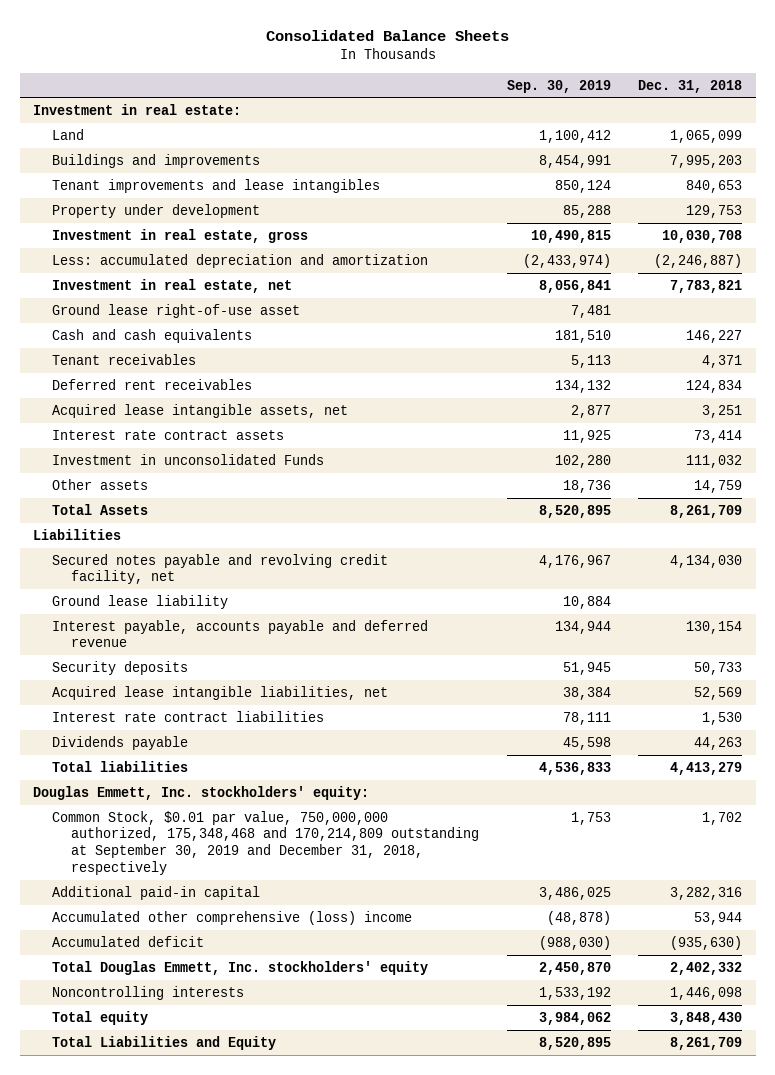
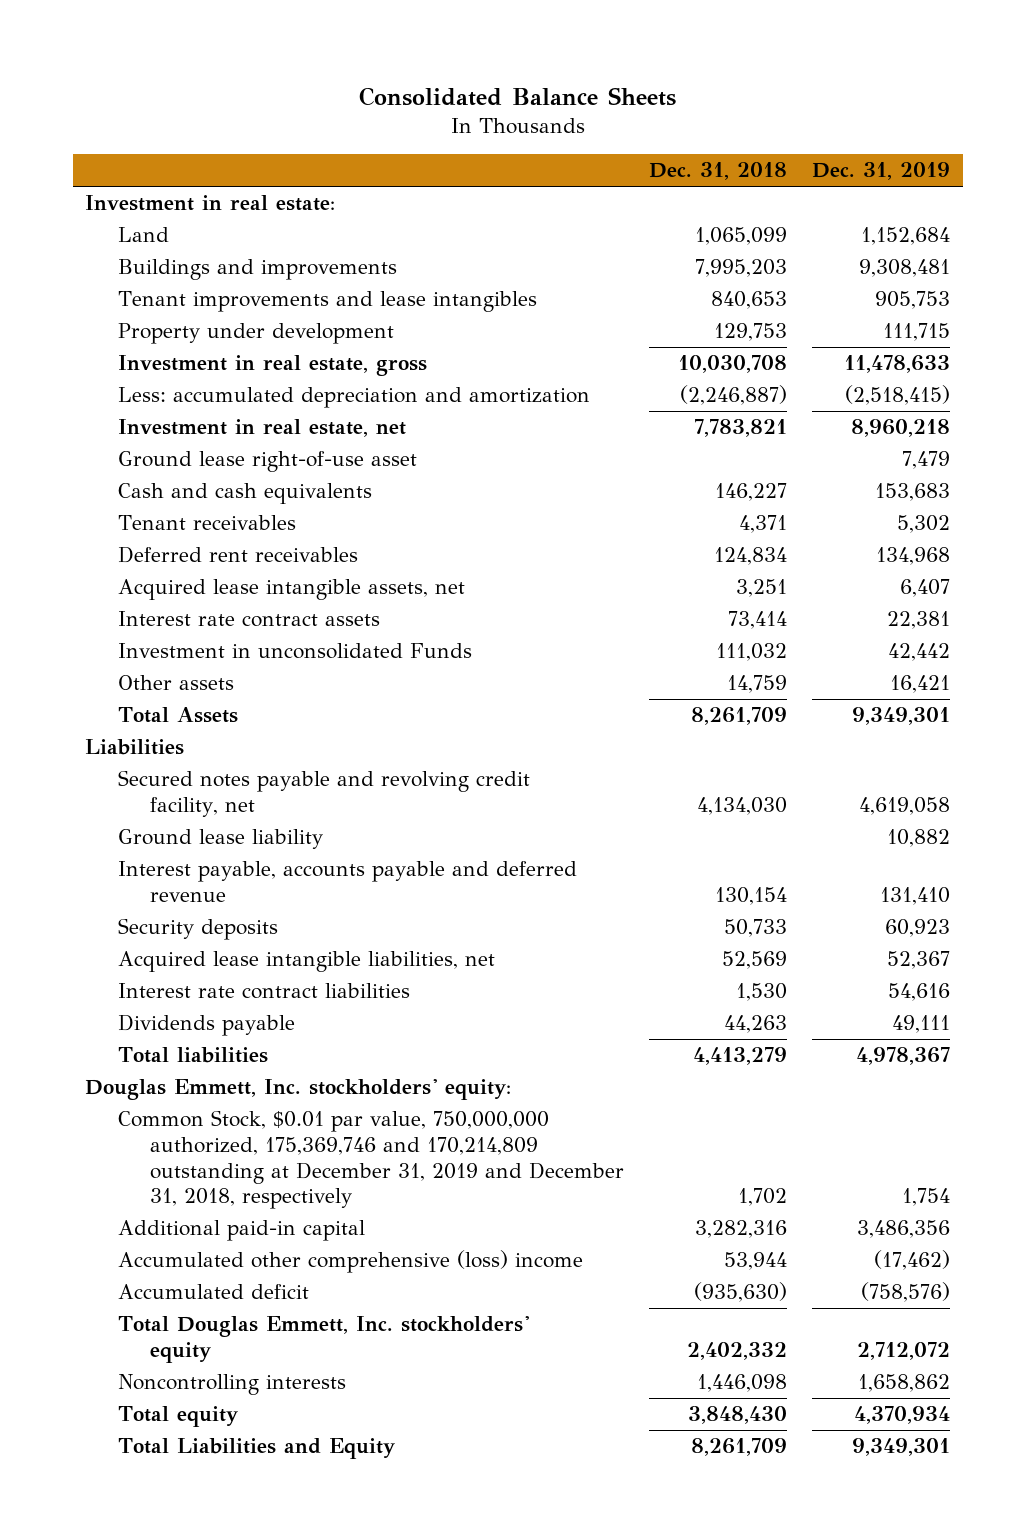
- | Sep. 30, 2019 | Dec. 31, 2018
+ | Dec. 31, 2018 | Dec. 31, 2019
- Common Stock, $0.01 par value, 750,000,000 authorized, 175,348,468 and 170,214,809 outstanding at September 30, 2019 and December 31, 2018, respectively | 1,753 | 1,702
+ Common Stock, $0.01 par value, 750,000,000 authorized, 175,369,746 and 170,214,809 outstanding at December 31, 2019 and December 31, 2018, respectively | 1,702 | 1,754

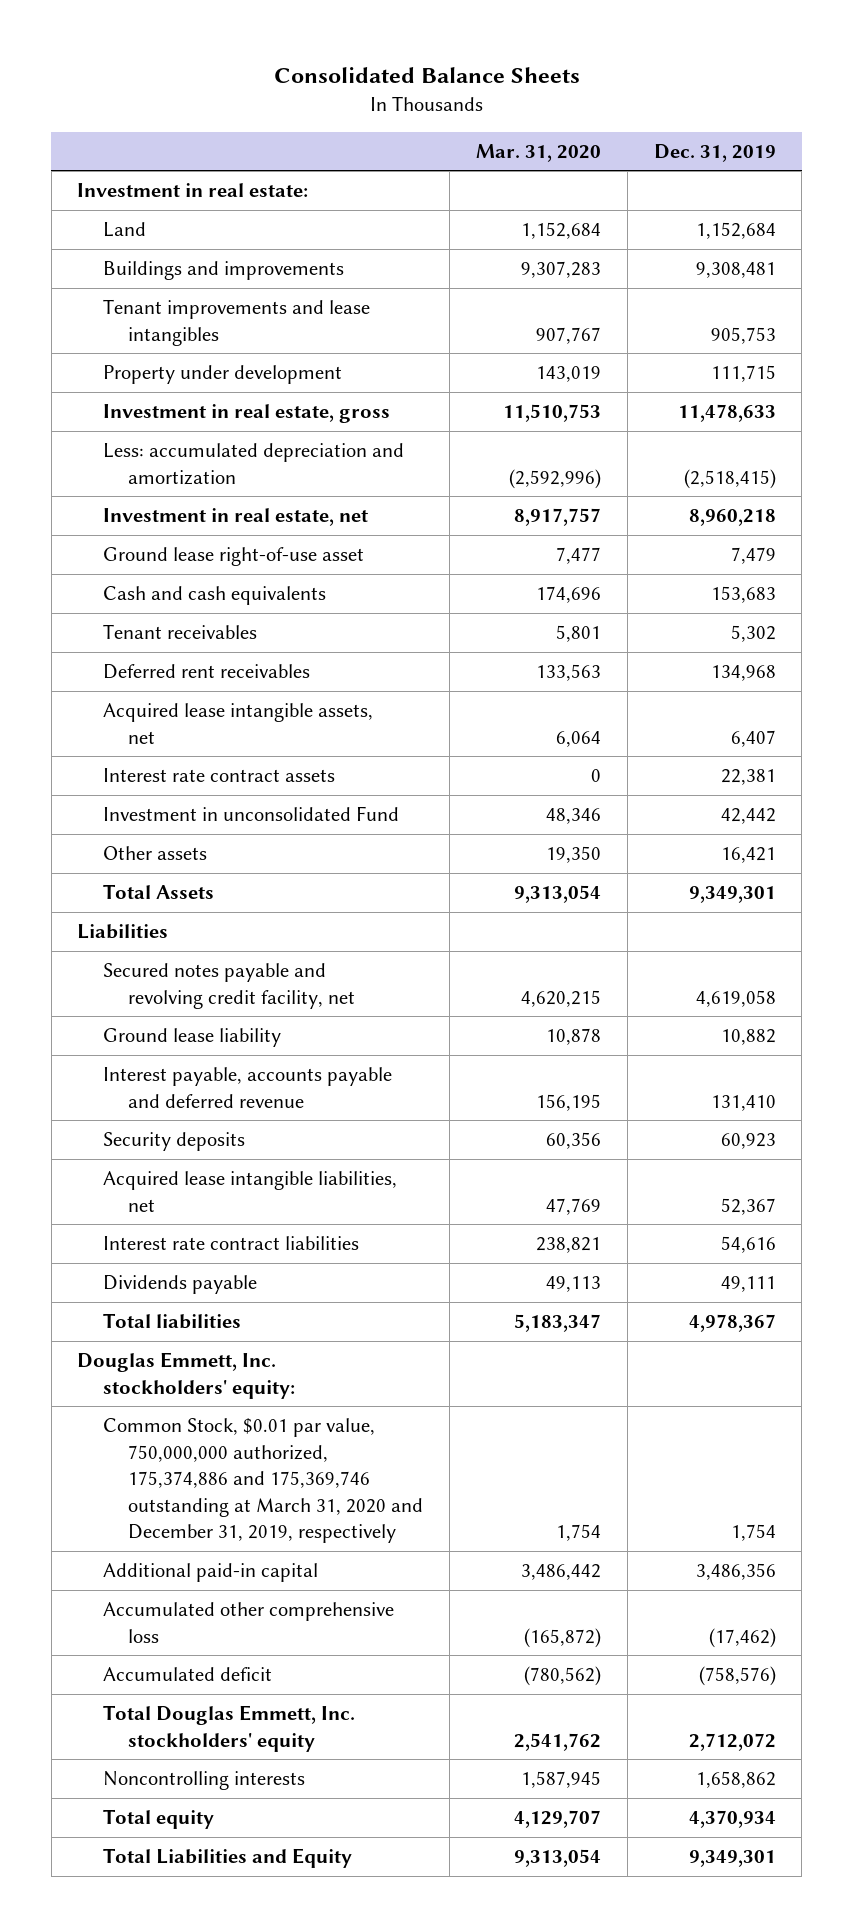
- | Dec. 31, 2018 | Dec. 31, 2019
+ | Mar. 31, 2020 | Dec. 31, 2019
- Investment in unconsolidated Funds | 111,032 | 42,442
+ Investment in unconsolidated Fund | 48,346 | 42,442
- Common Stock, $0.01 par value, 750,000,000 authorized, 175,369,746 and 170,214,809 outstanding at December 31, 2019 and December 31, 2018, respectively | 1,702 | 1,754
+ Common Stock, $0.01 par value, 750,000,000 authorized, 175,374,886 and 175,369,746 outstanding at March 31, 2020 and December 31, 2019, respectively | 1,754 | 1,754
- Accumulated other comprehensive (loss) income | 53,944 | (17,462)
+ Accumulated other comprehensive loss | (165,872) | (17,462)

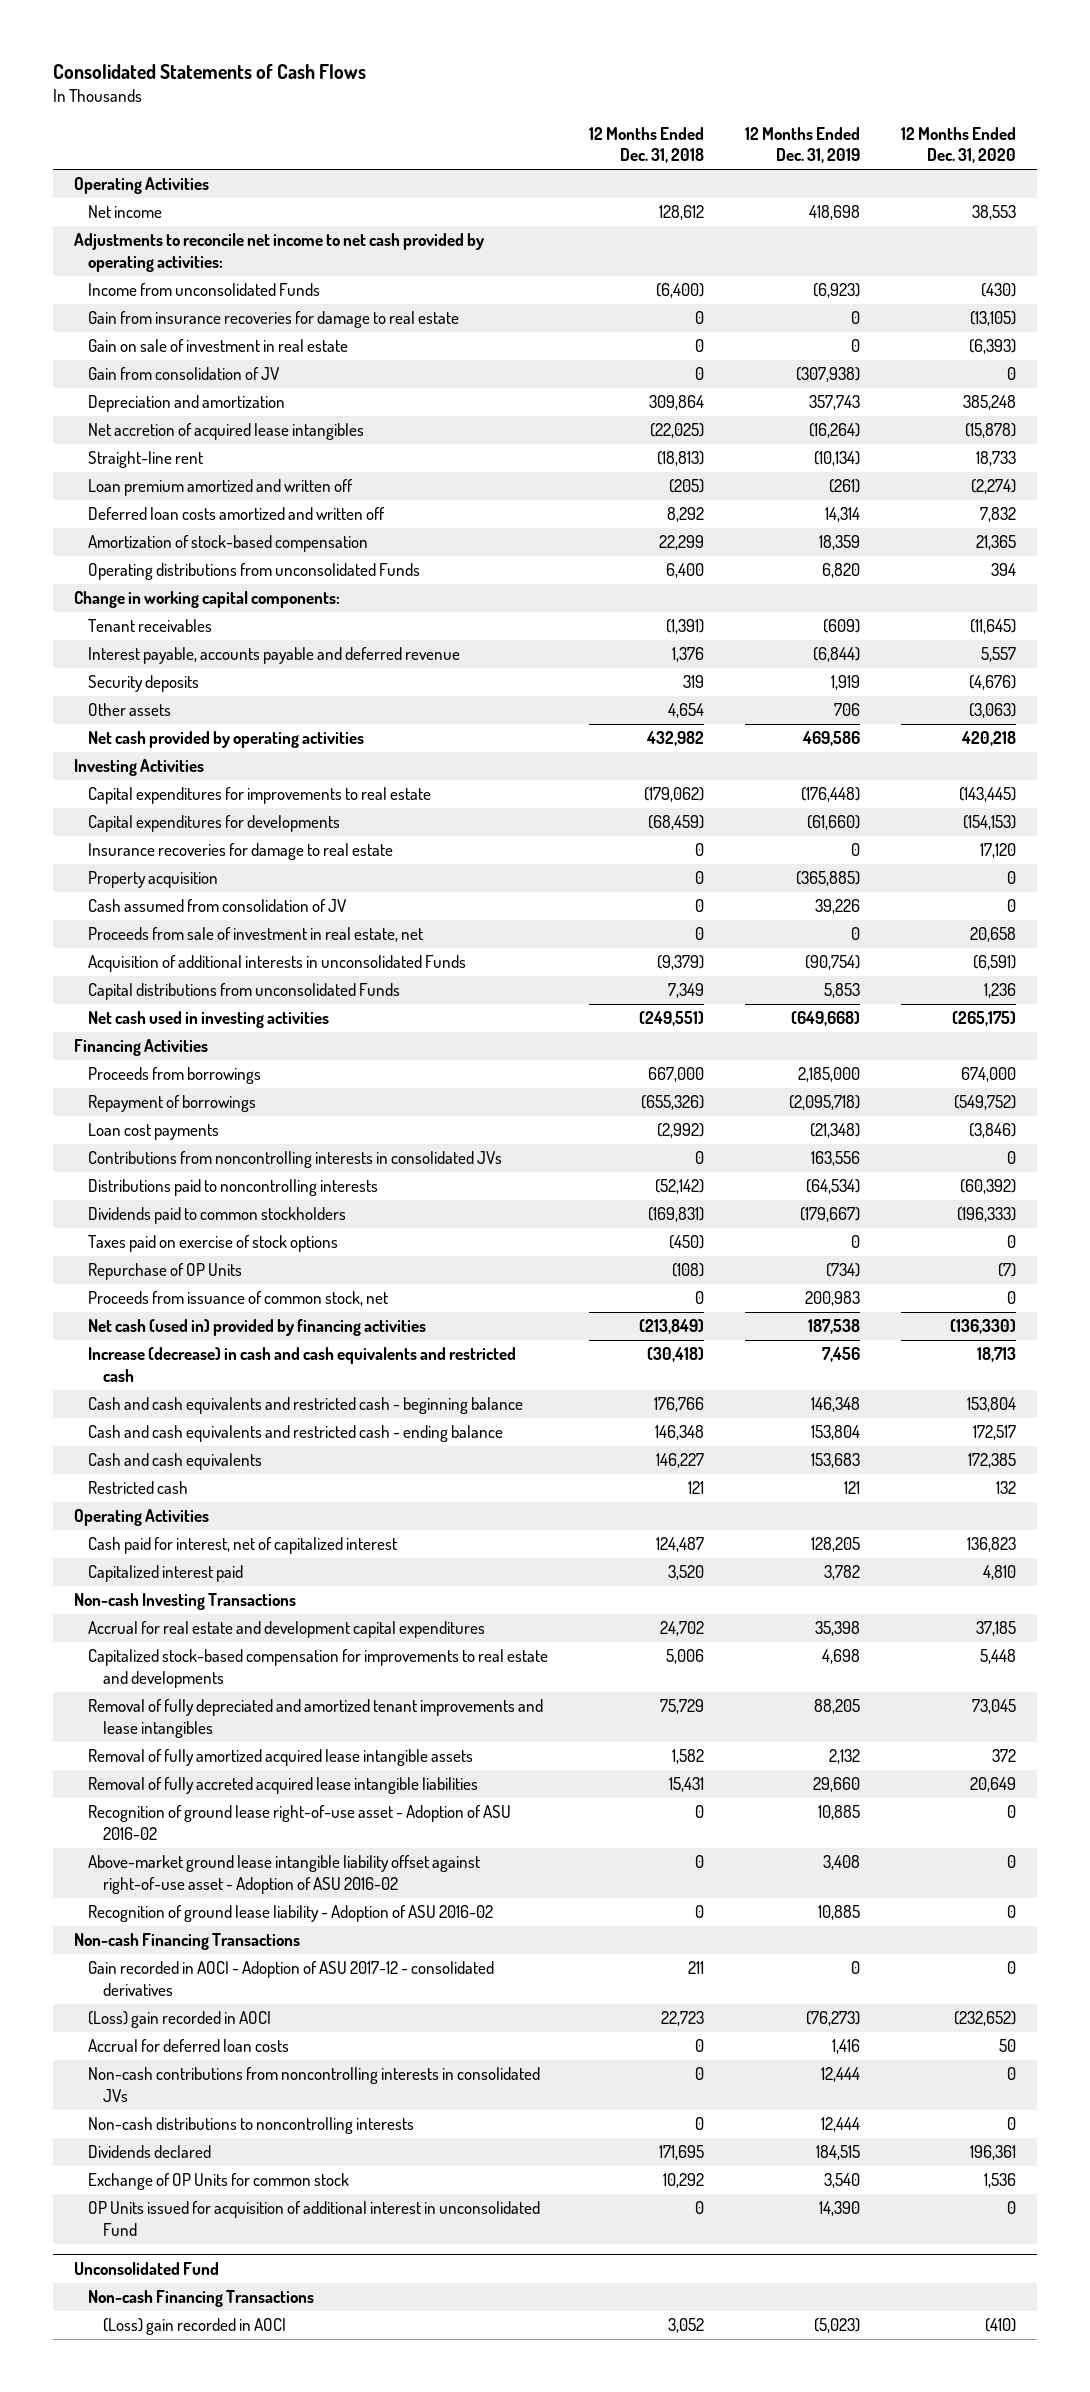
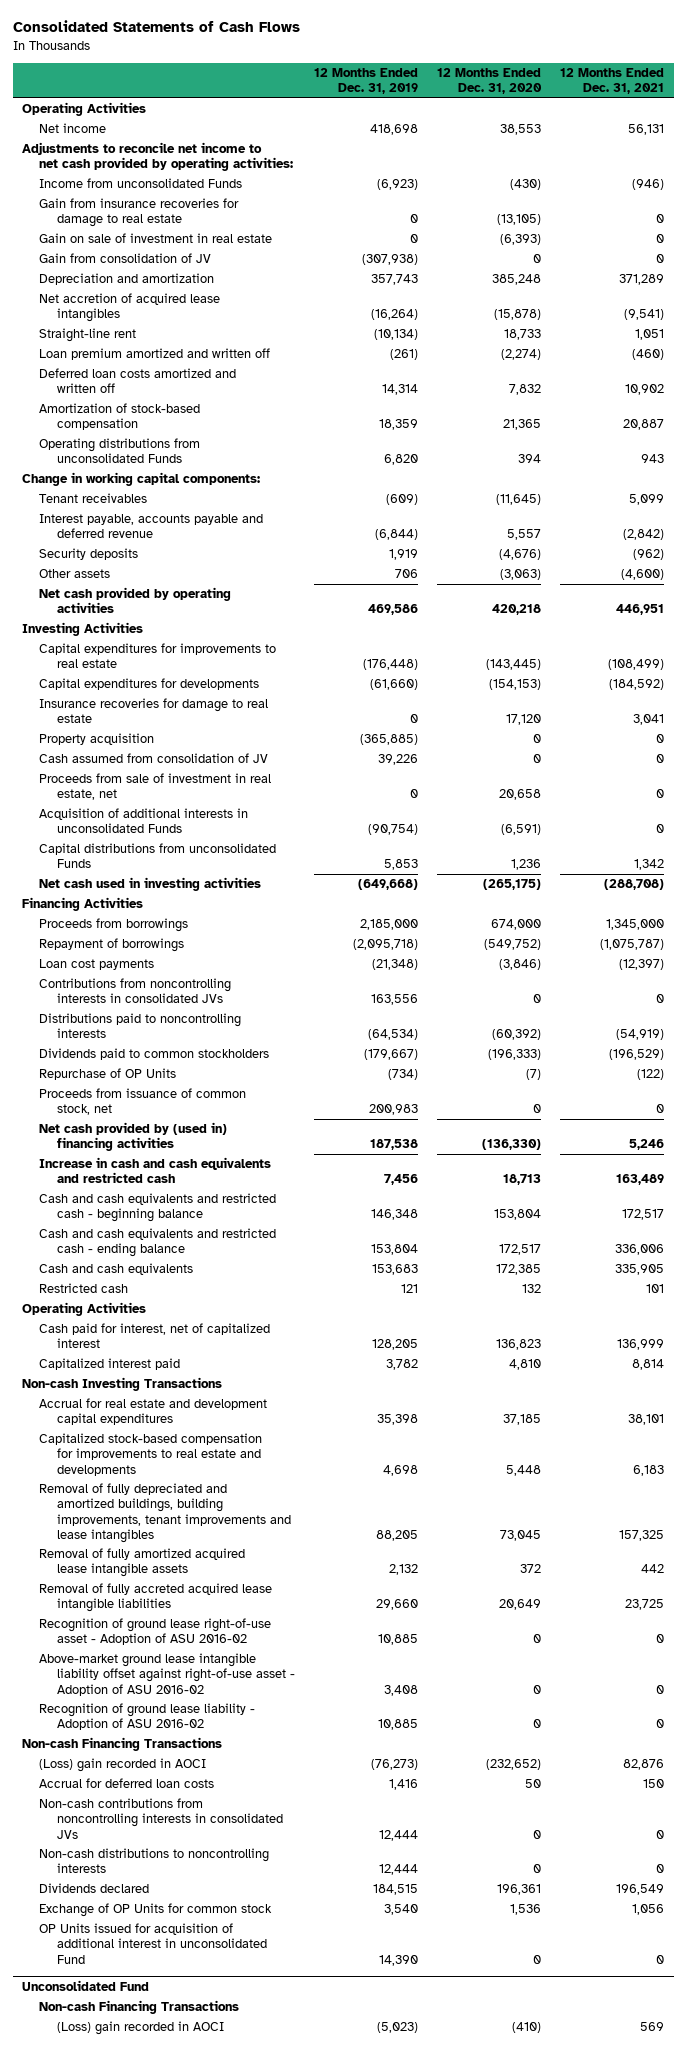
- | 12 Months Ended Dec. 31, 2018 | 12 Months Ended Dec. 31, 2019 | 12 Months Ended Dec. 31, 2020
+ | 12 Months Ended Dec. 31, 2019 | 12 Months Ended Dec. 31, 2020 | 12 Months Ended Dec. 31, 2021
- Taxes paid on exercise of stock options | (450) | 0 | 0
- Net cash (used in) provided by financing activities | (213,849) | 187,538 | (136,330)
- Increase (decrease) in cash and cash equivalents and restricted cash | (30,418) | 7,456 | 18,713
+ Net cash provided by (used in) financing activities | 187,538 | (136,330) | 5,246
+ Increase in cash and cash equivalents and restricted cash | 7,456 | 18,713 | 163,489
- Removal of fully depreciated and amortized tenant improvements and lease intangibles | 75,729 | 88,205 | 73,045
+ Removal of fully depreciated and amortized buildings, building improvements, tenant improvements and lease intangibles | 88,205 | 73,045 | 157,325
- Gain recorded in AOCI - Adoption of ASU 2017-12 - consolidated derivatives | 211 | 0 | 0

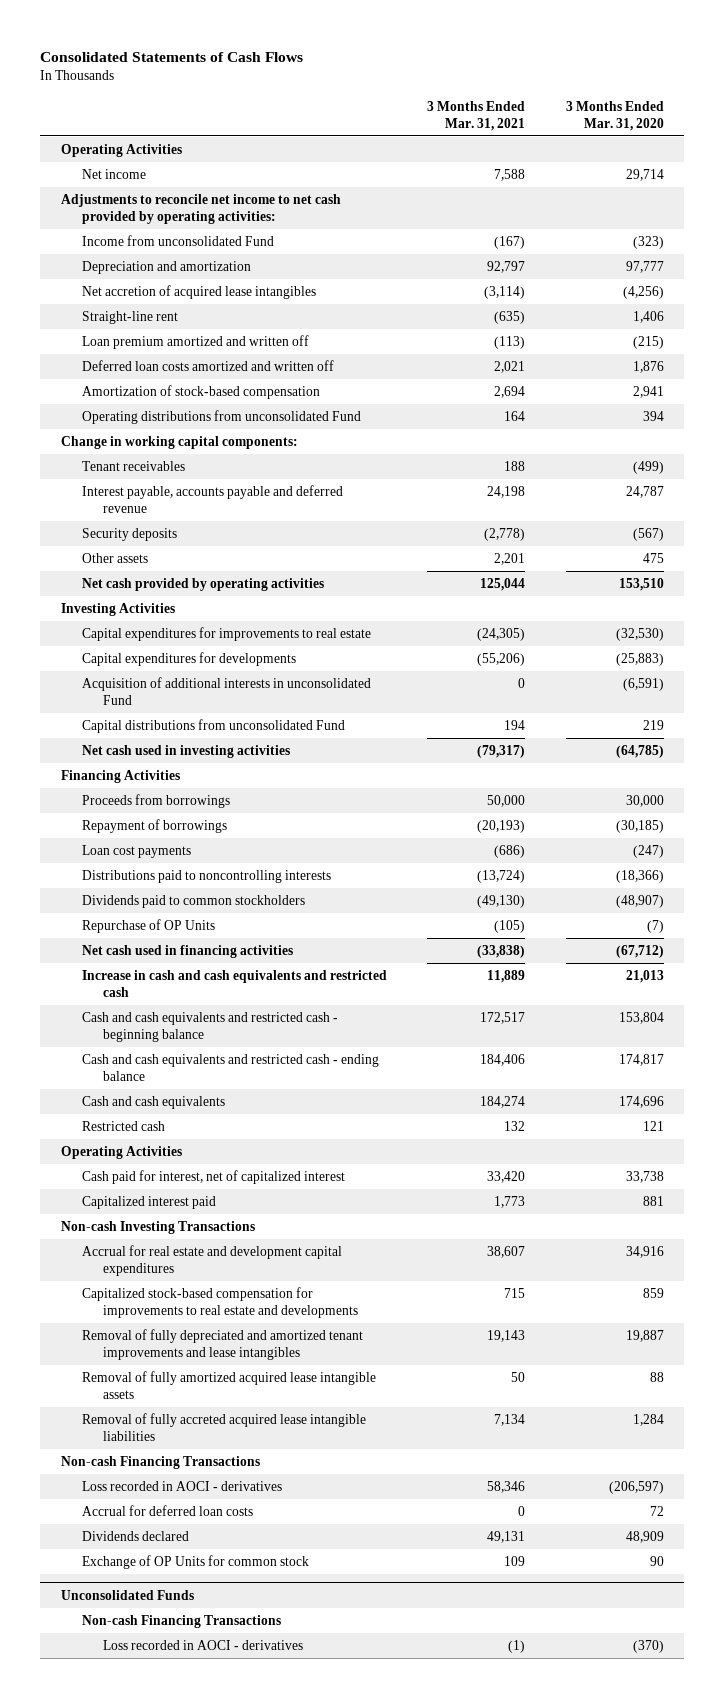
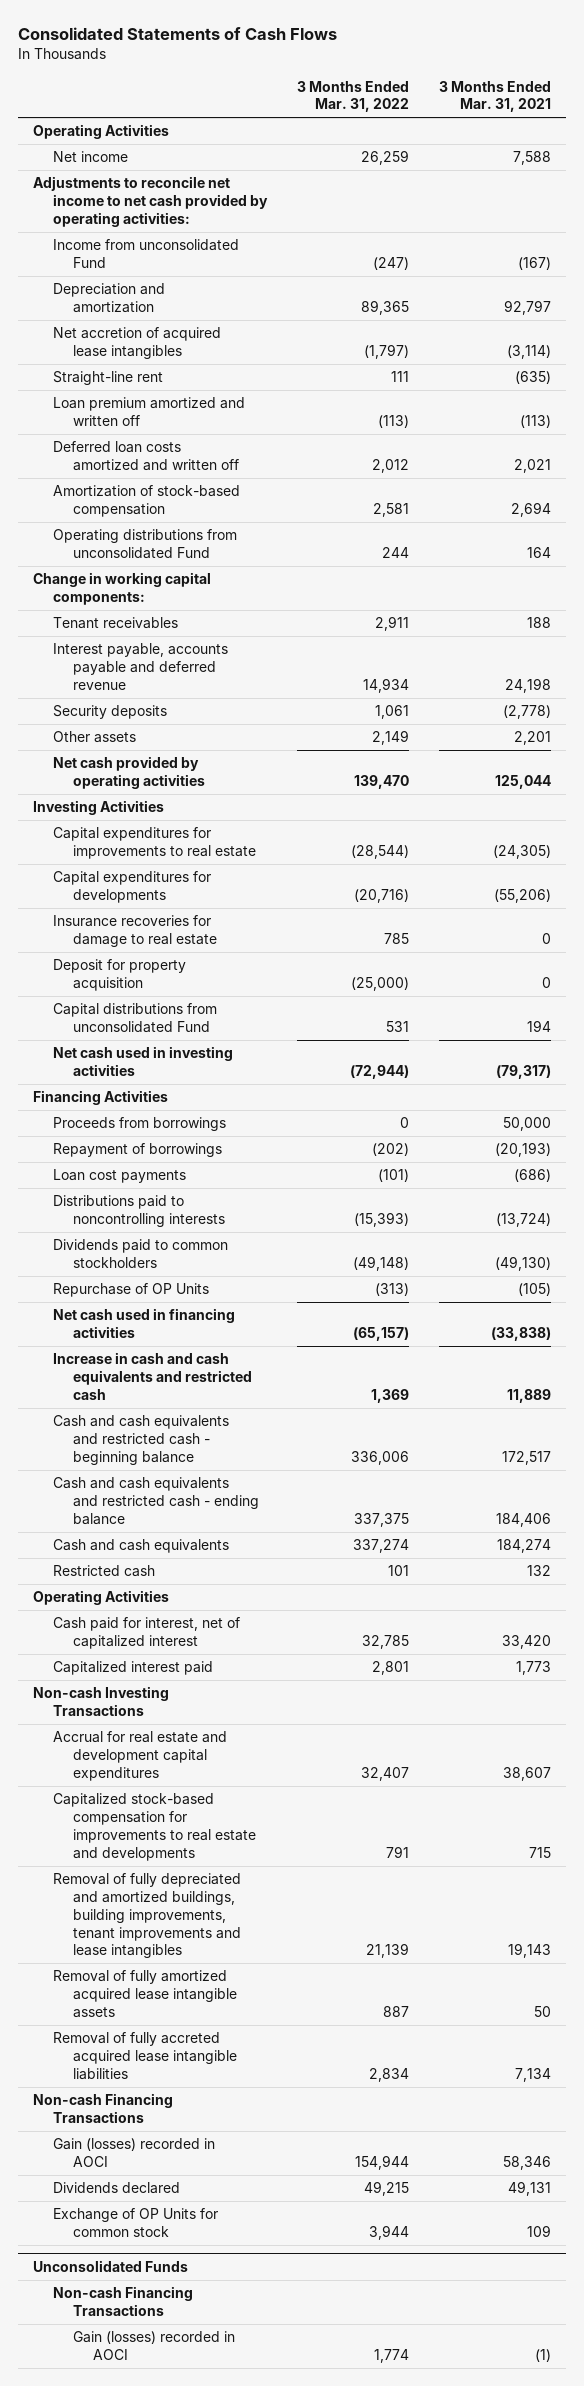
- | 3 Months Ended Mar. 31, 2021 | 3 Months Ended Mar. 31, 2020
+ | 3 Months Ended Mar. 31, 2022 | 3 Months Ended Mar. 31, 2021
- Acquisition of additional interests in unconsolidated Fund | 0 | (6,591)
+ Insurance recoveries for damage to real estate | 785 | 0
+ Deposit for property acquisition | (25,000) | 0
- Removal of fully depreciated and amortized tenant improvements and lease intangibles | 19,143 | 19,887
+ Removal of fully depreciated and amortized buildings, building improvements, tenant improvements and lease intangibles | 21,139 | 19,143
- Loss recorded in AOCI - derivatives | 58,346 | (206,597)
- Accrual for deferred loan costs | 0 | 72
+ Gain (losses) recorded in AOCI | 154,944 | 58,346
@ Unconsolidated Funds
- Loss recorded in AOCI - derivatives | (1) | (370)
+ Gain (losses) recorded in AOCI | 1,774 | (1)

